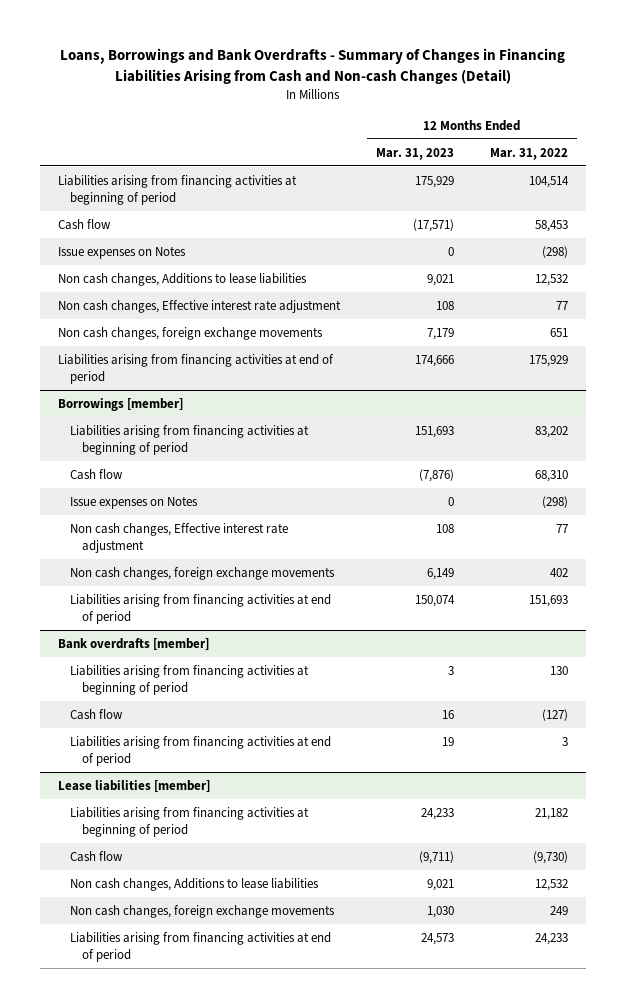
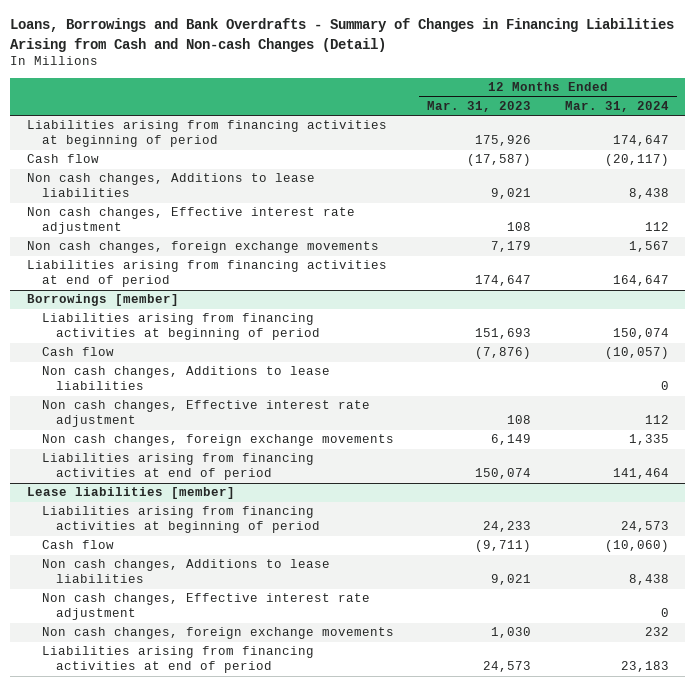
- | 12 Months Ended Mar. 31, 2023 | 12 Months Ended Mar. 31, 2022
+ | 12 Months Ended Mar. 31, 2023 | 12 Months Ended Mar. 31, 2024
- Liabilities arising from financing activities at beginning of period | 175,929 | 104,514
- Cash flow | (17,571) | 58,453
- Issue expenses on Notes | 0 | (298)
+ Liabilities arising from financing activities at beginning of period | 175,926 | 174,647
+ Cash flow | (17,587) | (20,117)
- Liabilities arising from financing activities at end of period | 174,666 | 175,929
+ Liabilities arising from financing activities at end of period | 174,647 | 164,647
@ Borrowings [member]
- Issue expenses on Notes | 0 | (298)
+ Non cash changes, Additions to lease liabilities | | 0
- Bank overdrafts [member]
- Liabilities arising from financing activities at beginning of period | 3 | 130
- Cash flow | 16 | (127)
- Liabilities arising from financing activities at end of period | 19 | 3
@ Lease liabilities [member]
+ Non cash changes, Effective interest rate adjustment | | 0

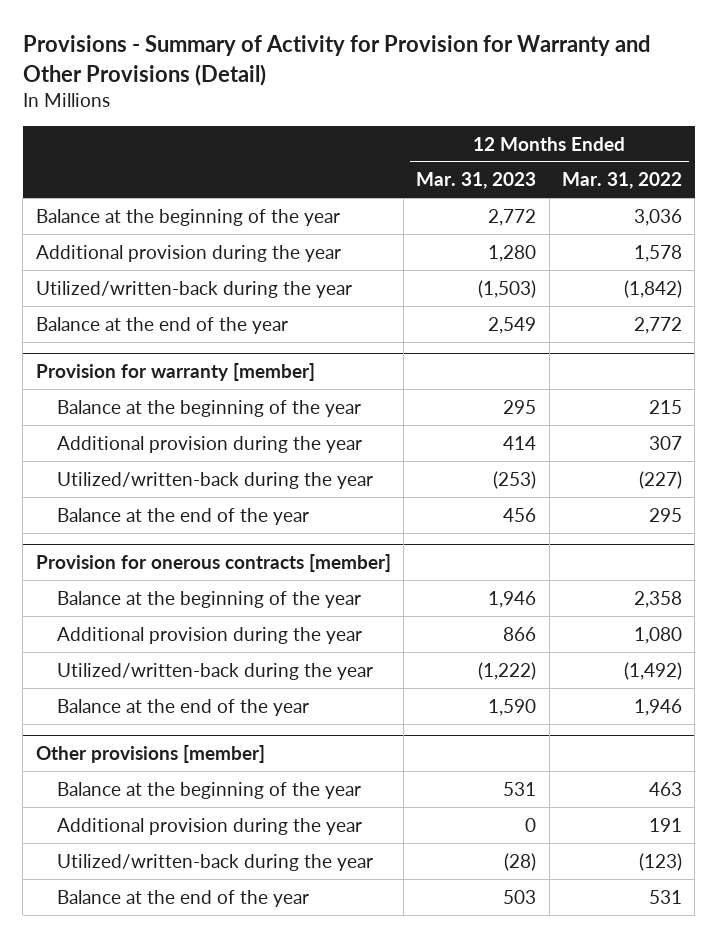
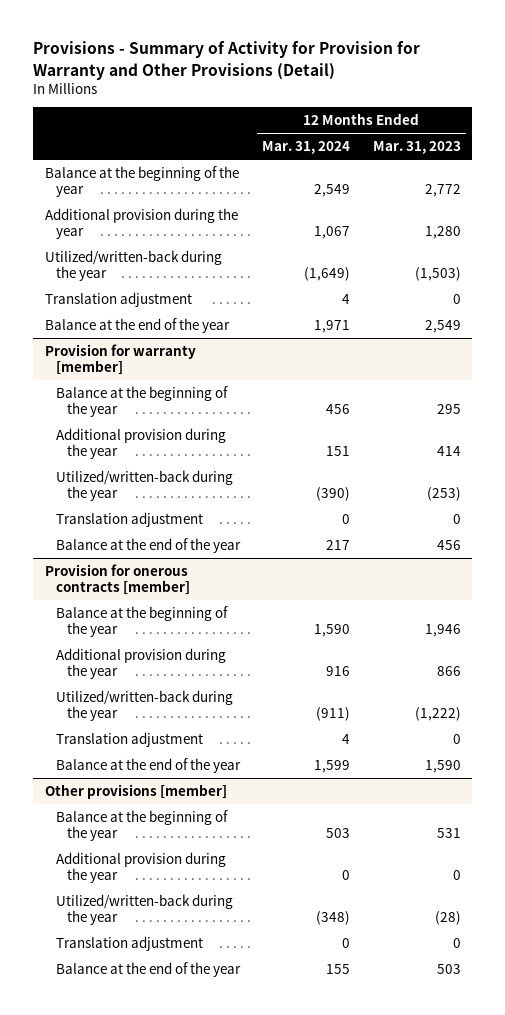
- | 12 Months Ended Mar. 31, 2023 | 12 Months Ended Mar. 31, 2022
+ | 12 Months Ended Mar. 31, 2024 | 12 Months Ended Mar. 31, 2023
+ Translation adjustment | 4 | 0
@ Provision for warranty [member]
+ Translation adjustment | 0 | 0
@ Provision for onerous contracts [member]
+ Translation adjustment | 4 | 0
@ Other provisions [member]
+ Translation adjustment | 0 | 0

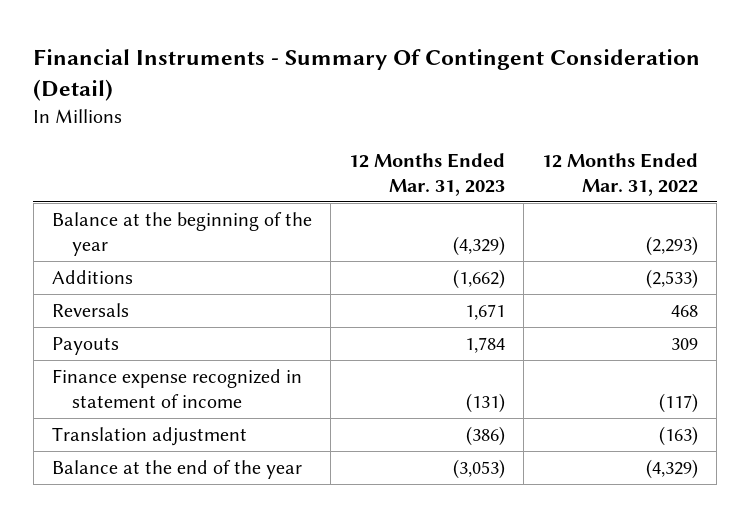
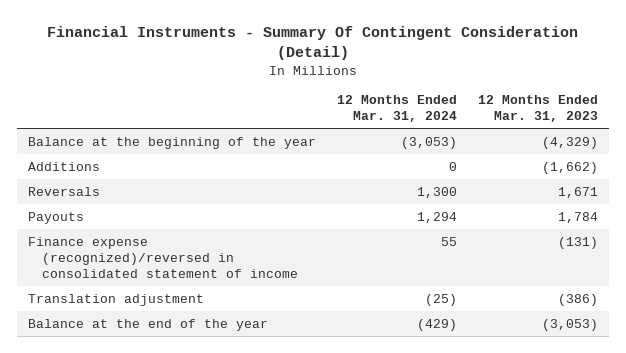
- | 12 Months Ended Mar. 31, 2023 | 12 Months Ended Mar. 31, 2022
+ | 12 Months Ended Mar. 31, 2024 | 12 Months Ended Mar. 31, 2023
- Finance expense recognized in statement of income | (131) | (117)
+ Finance expense (recognized)/reversed in consolidated statement of income | 55 | (131)

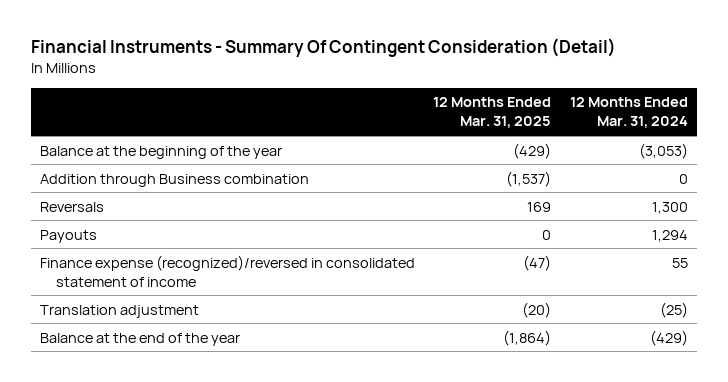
- | 12 Months Ended Mar. 31, 2024 | 12 Months Ended Mar. 31, 2023
+ | 12 Months Ended Mar. 31, 2025 | 12 Months Ended Mar. 31, 2024
- Additions | 0 | (1,662)
+ Addition through Business combination | (1,537) | 0

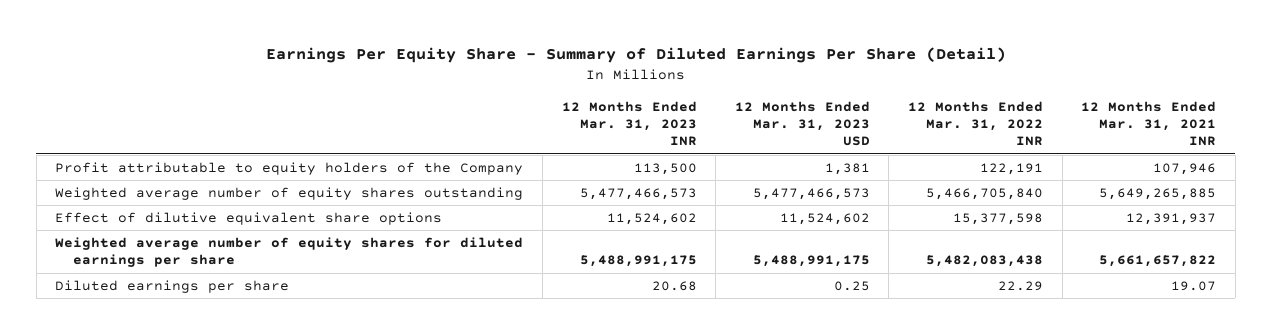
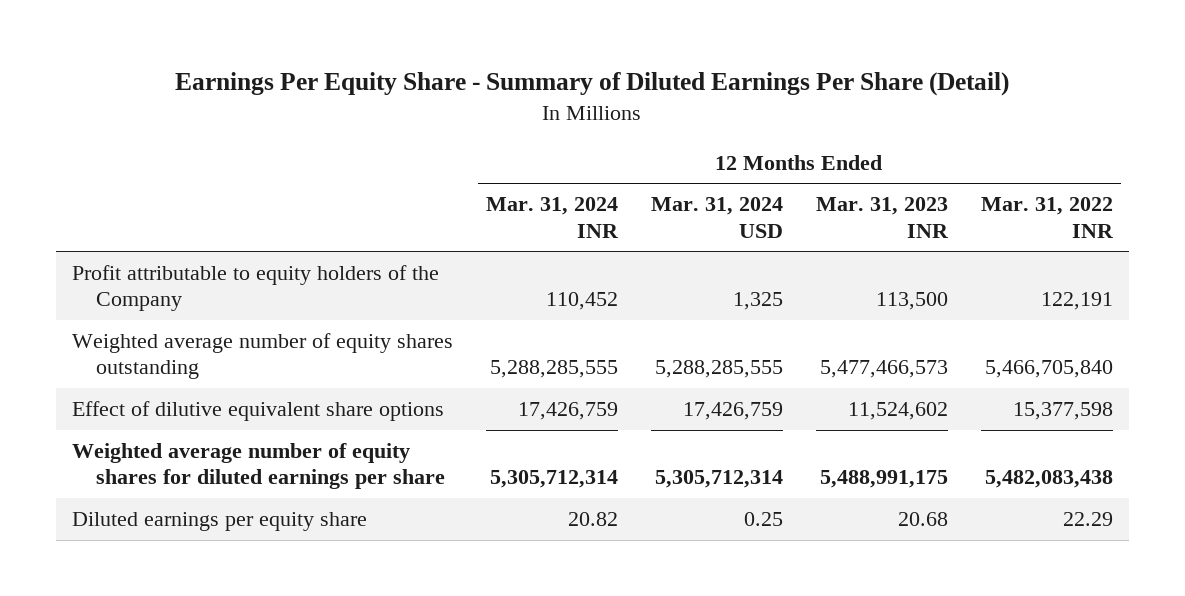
- | 12 Months Ended Mar. 31, 2023 INR | 12 Months Ended Mar. 31, 2023 USD | 12 Months Ended Mar. 31, 2022 INR | 12 Months Ended Mar. 31, 2021 INR
+ | 12 Months Ended Mar. 31, 2024 INR | 12 Months Ended Mar. 31, 2024 USD | 12 Months Ended Mar. 31, 2023 INR | 12 Months Ended Mar. 31, 2022 INR
- Diluted earnings per share | 20.68 | 0.25 | 22.29 | 19.07
+ Diluted earnings per equity share | 20.82 | 0.25 | 20.68 | 22.29

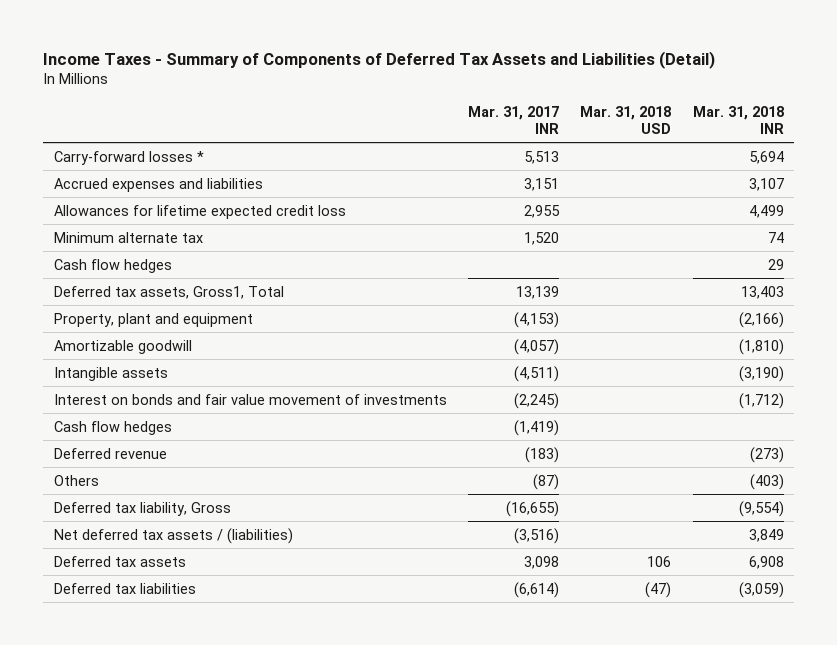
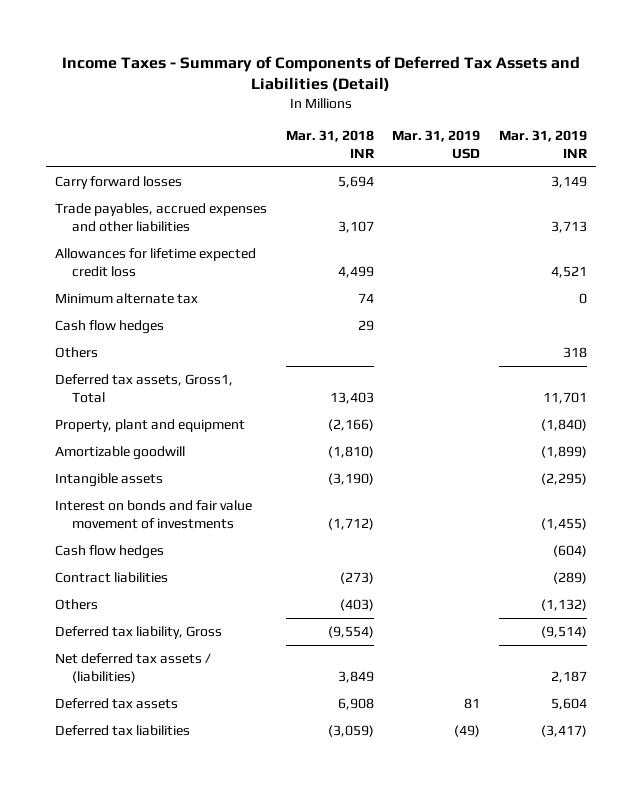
- | Mar. 31, 2017 INR | Mar. 31, 2018 USD | Mar. 31, 2018 INR
+ | Mar. 31, 2018 INR | Mar. 31, 2019 USD | Mar. 31, 2019 INR
- Carry-forward losses * | 5,513 | | 5,694
- Accrued expenses and liabilities | 3,151 | | 3,107
+ Carry forward losses | 5,694 | | 3,149
+ Trade payables, accrued expenses and other liabilities | 3,107 | | 3,713
+ Others | | | 318
- Deferred revenue | (183) | | (273)
+ Contract liabilities | (273) | | (289)

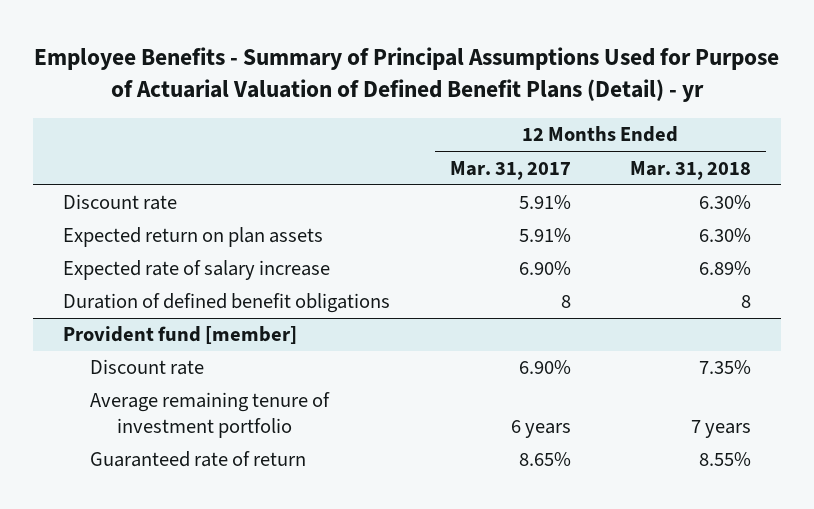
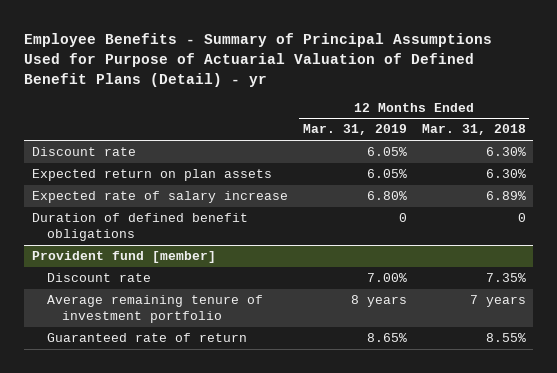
- | 12 Months Ended Mar. 31, 2017 | 12 Months Ended Mar. 31, 2018
+ | 12 Months Ended Mar. 31, 2019 | 12 Months Ended Mar. 31, 2018
- Duration of defined benefit obligations | 8 | 8
+ Duration of defined benefit obligations | 0 | 0

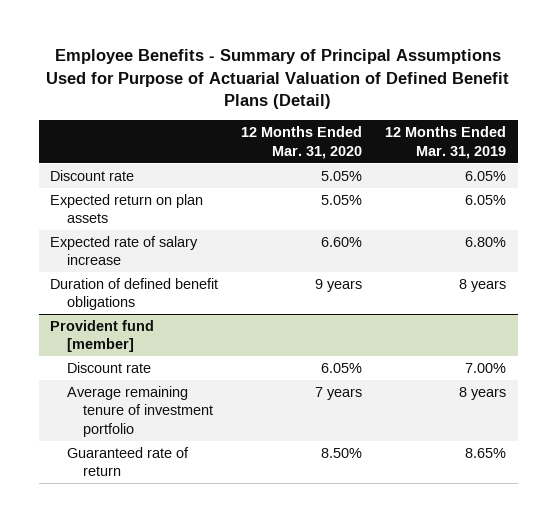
- Employee Benefits - Summary of Principal Assumptions Used for Purpose of Actuarial Valuation of Defined Benefit Plans (Detail) - yr
+ Employee Benefits - Summary of Principal Assumptions Used for Purpose of Actuarial Valuation of Defined Benefit Plans (Detail)
- | 12 Months Ended Mar. 31, 2019 | 12 Months Ended Mar. 31, 2018
+ | 12 Months Ended Mar. 31, 2020 | 12 Months Ended Mar. 31, 2019
- Duration of defined benefit obligations | 0 | 0
+ Duration of defined benefit obligations | 9 years | 8 years

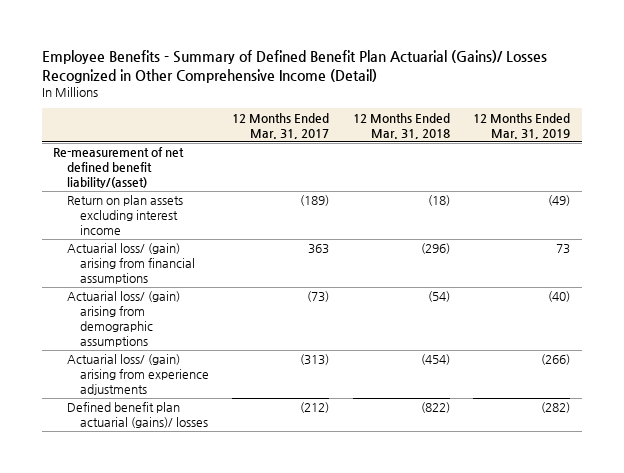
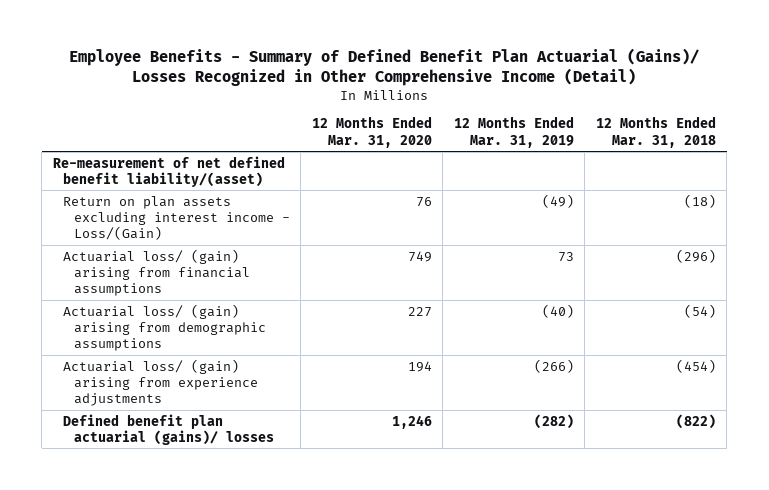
- | 12 Months Ended Mar. 31, 2017 | 12 Months Ended Mar. 31, 2018 | 12 Months Ended Mar. 31, 2019
+ | 12 Months Ended Mar. 31, 2020 | 12 Months Ended Mar. 31, 2019 | 12 Months Ended Mar. 31, 2018
- Return on plan assets excluding interest income | (189) | (18) | (49)
+ Return on plan assets excluding interest income - Loss/(Gain) | 76 | (49) | (18)

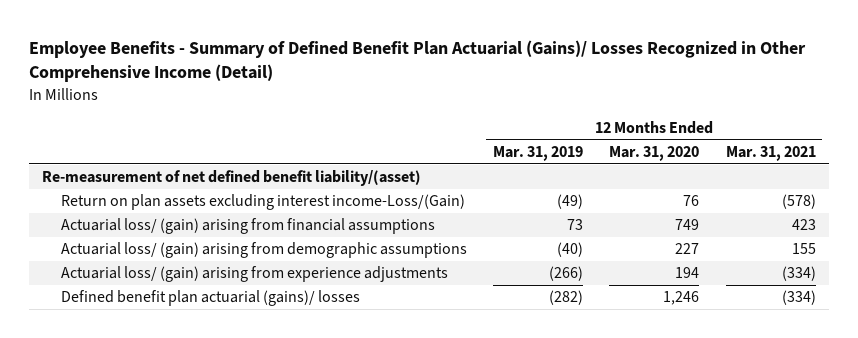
- | 12 Months Ended Mar. 31, 2020 | 12 Months Ended Mar. 31, 2019 | 12 Months Ended Mar. 31, 2018
+ | 12 Months Ended Mar. 31, 2019 | 12 Months Ended Mar. 31, 2020 | 12 Months Ended Mar. 31, 2021
- Return on plan assets excluding interest income - Loss/(Gain) | 76 | (49) | (18)
+ Return on plan assets excluding interest income-Loss/(Gain) | (49) | 76 | (578)

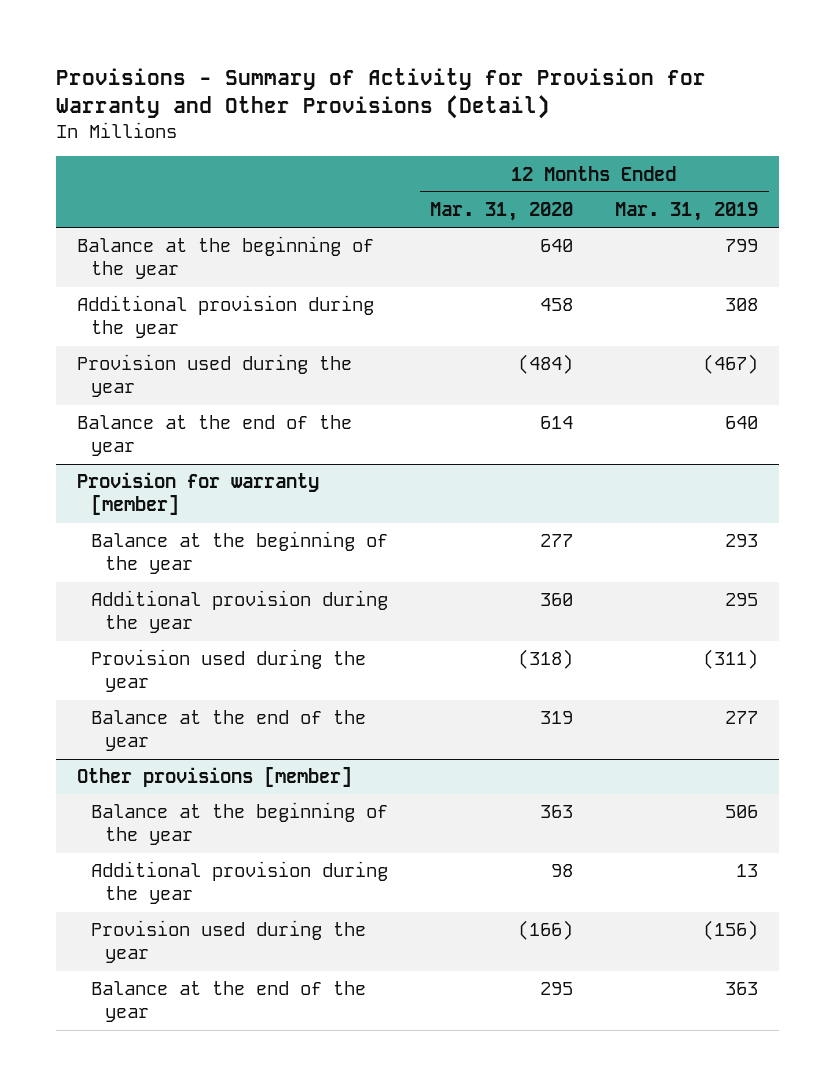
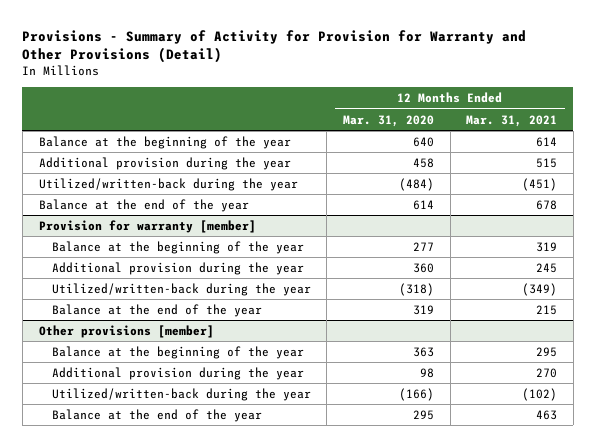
- | 12 Months Ended Mar. 31, 2020 | 12 Months Ended Mar. 31, 2019
+ | 12 Months Ended Mar. 31, 2020 | 12 Months Ended Mar. 31, 2021
- Provision used during the year | (484) | (467)
+ Utilized/written-back during the year | (484) | (451)
@ Provision for warranty [member]
- Provision used during the year | (318) | (311)
+ Utilized/written-back during the year | (318) | (349)
@ Other provisions [member]
- Provision used during the year | (166) | (156)
+ Utilized/written-back during the year | (166) | (102)

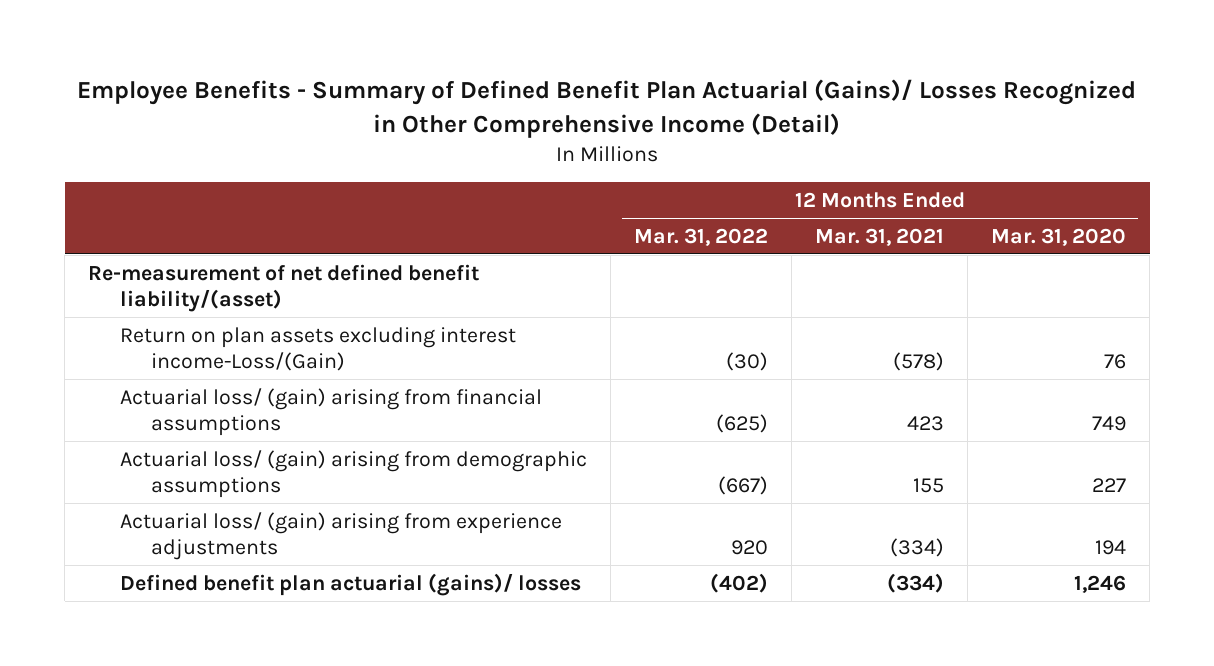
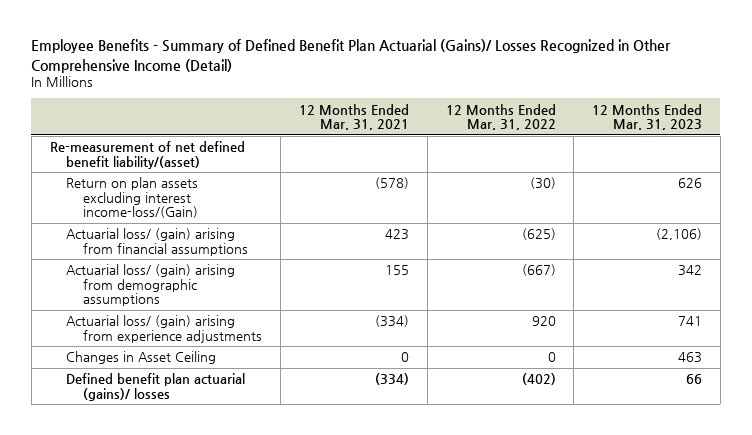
- | 12 Months Ended Mar. 31, 2022 | 12 Months Ended Mar. 31, 2021 | 12 Months Ended Mar. 31, 2020
+ | 12 Months Ended Mar. 31, 2021 | 12 Months Ended Mar. 31, 2022 | 12 Months Ended Mar. 31, 2023
- Return on plan assets excluding interest income-Loss/(Gain) | (30) | (578) | 76
+ Return on plan assets excluding interest income-loss/(Gain) | (578) | (30) | 626
+ Changes in Asset Ceiling | 0 | 0 | 463

